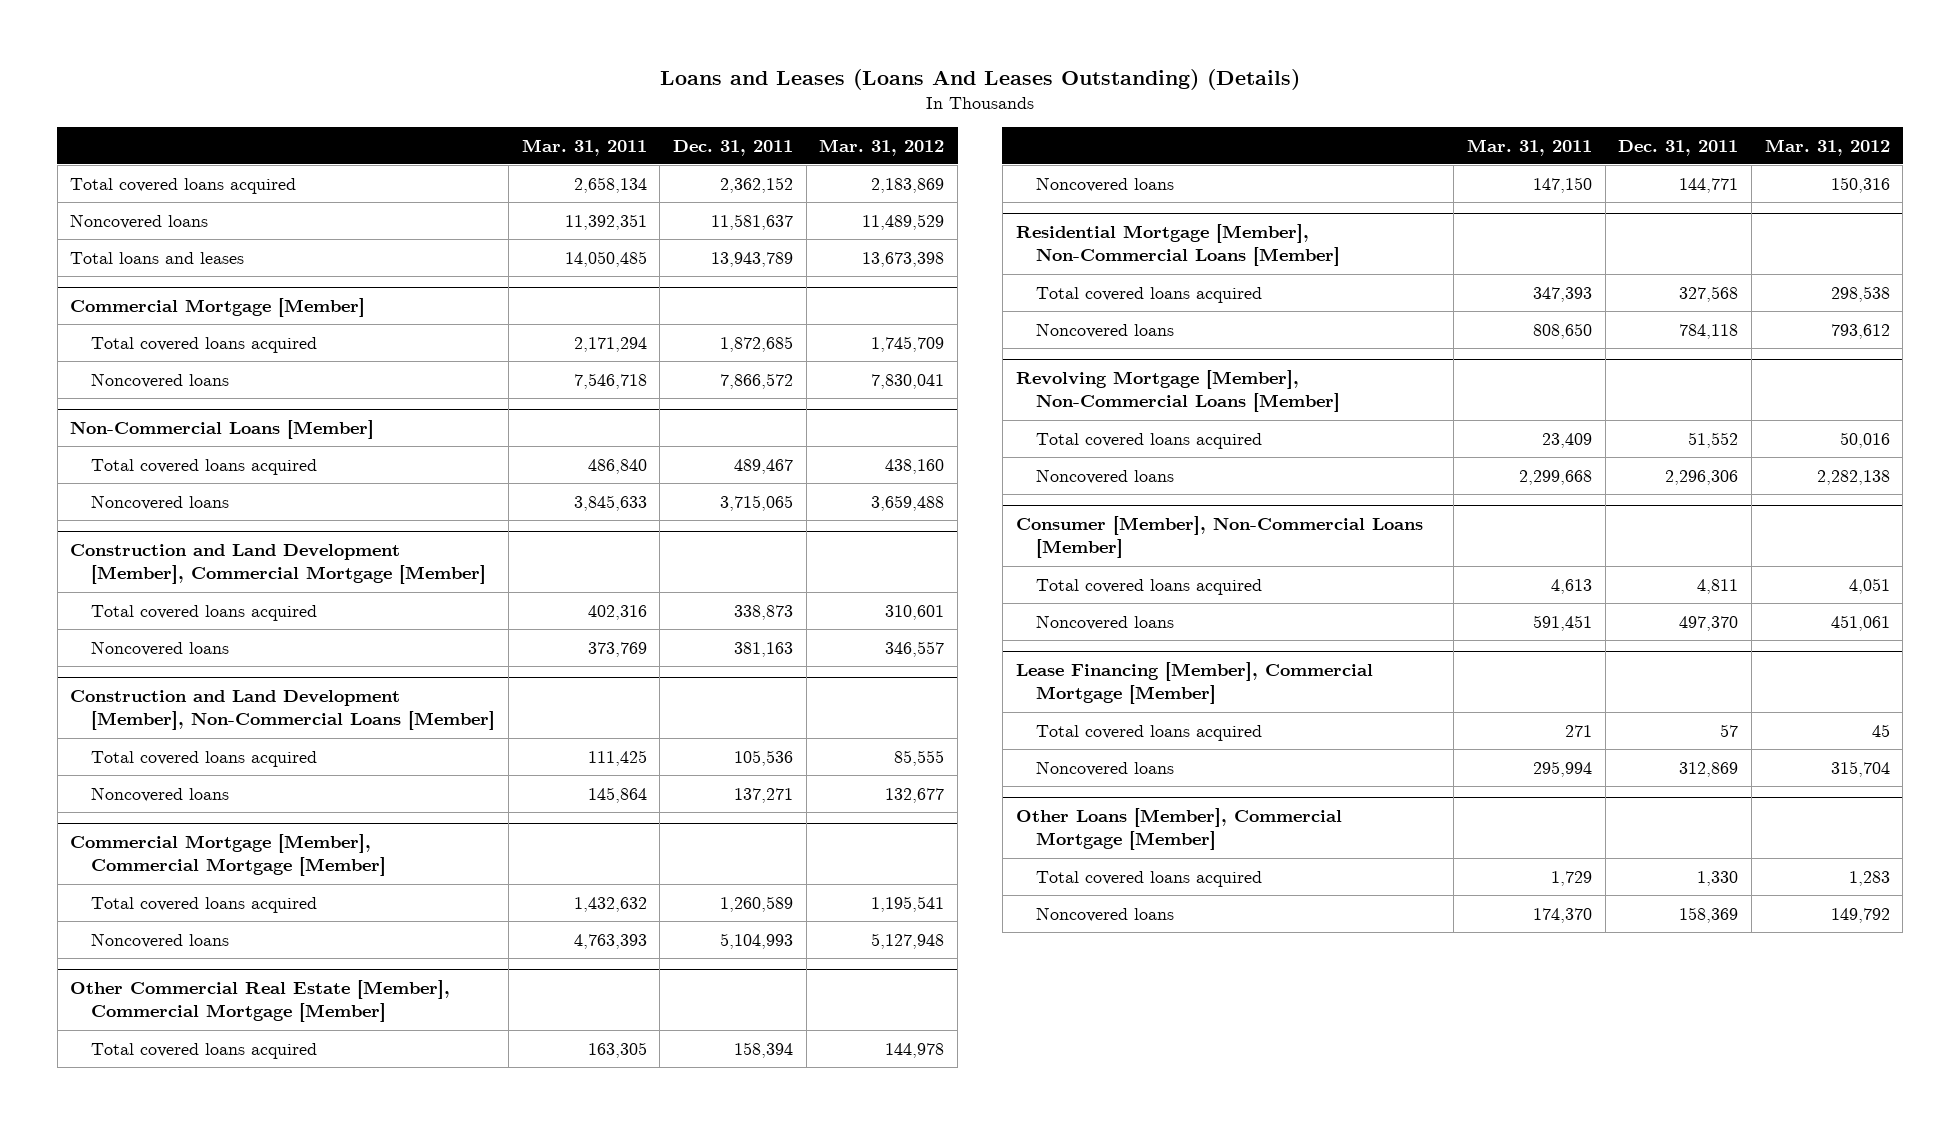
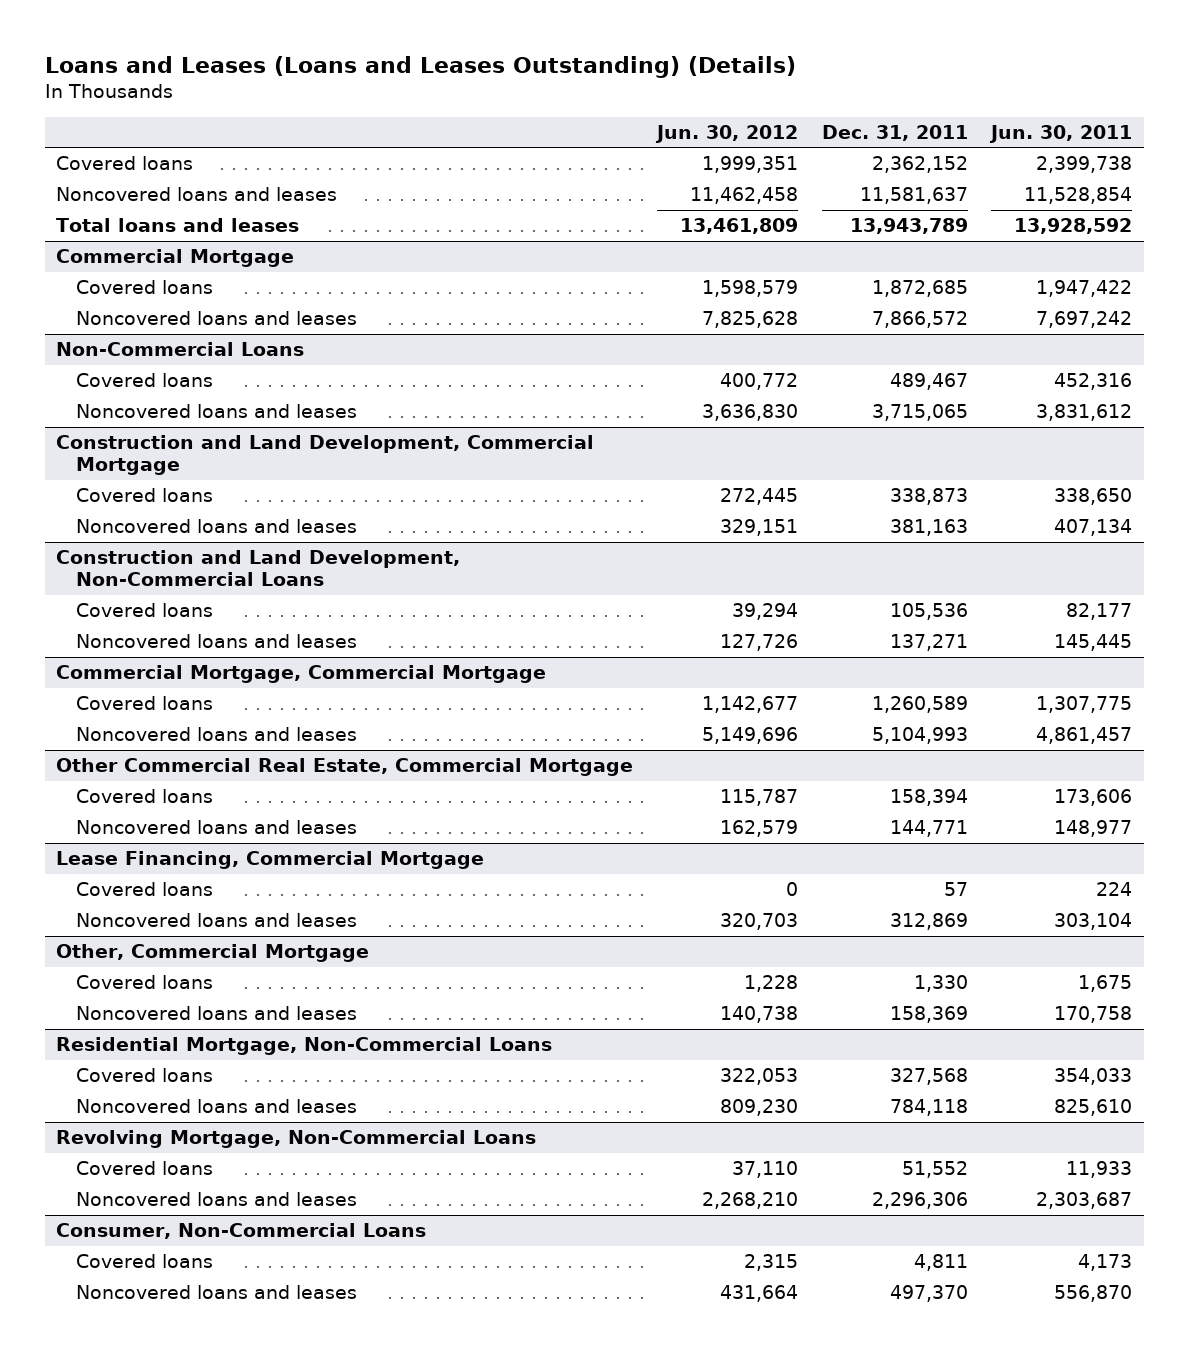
- Loans and Leases (Loans And Leases Outstanding) (Details)
+ Loans and Leases (Loans and Leases Outstanding) (Details)
- | Mar. 31, 2011 | Dec. 31, 2011 | Mar. 31, 2012
+ | Jun. 30, 2012 | Dec. 31, 2011 | Jun. 30, 2011
- Total covered loans acquired | 2,658,134 | 2,362,152 | 2,183,869
- Noncovered loans | 11,392,351 | 11,581,637 | 11,489,529
+ Covered loans | 1,999,351 | 2,362,152 | 2,399,738
+ Noncovered loans and leases | 11,462,458 | 11,581,637 | 11,528,854
- Commercial Mortgage [Member]
- Total covered loans acquired | 2,171,294 | 1,872,685 | 1,745,709
- Noncovered loans | 7,546,718 | 7,866,572 | 7,830,041
- Non-Commercial Loans [Member]
- Total covered loans acquired | 486,840 | 489,467 | 438,160
- Noncovered loans | 3,845,633 | 3,715,065 | 3,659,488
- Construction and Land Development [Member], Commercial Mortgage [Member]
- Total covered loans acquired | 402,316 | 338,873 | 310,601
- Noncovered loans | 373,769 | 381,163 | 346,557
- Construction and Land Development [Member], Non-Commercial Loans [Member]
- Total covered loans acquired | 111,425 | 105,536 | 85,555
- Noncovered loans | 145,864 | 137,271 | 132,677
- Commercial Mortgage [Member], Commercial Mortgage [Member]
- Total covered loans acquired | 1,432,632 | 1,260,589 | 1,195,541
- Noncovered loans | 4,763,393 | 5,104,993 | 5,127,948
- Other Commercial Real Estate [Member], Commercial Mortgage [Member]
- Total covered loans acquired | 163,305 | 158,394 | 144,978
- Noncovered loans | 147,150 | 144,771 | 150,316
- Residential Mortgage [Member], Non-Commercial Loans [Member]
- Total covered loans acquired | 347,393 | 327,568 | 298,538
- Noncovered loans | 808,650 | 784,118 | 793,612
- Revolving Mortgage [Member], Non-Commercial Loans [Member]
- Total covered loans acquired | 23,409 | 51,552 | 50,016
- Noncovered loans | 2,299,668 | 2,296,306 | 2,282,138
- Consumer [Member], Non-Commercial Loans [Member]
- Total covered loans acquired | 4,613 | 4,811 | 4,051
- Noncovered loans | 591,451 | 497,370 | 451,061
- Lease Financing [Member], Commercial Mortgage [Member]
- Total covered loans acquired | 271 | 57 | 45
- Noncovered loans | 295,994 | 312,869 | 315,704
- Other Loans [Member], Commercial Mortgage [Member]
- Total covered loans acquired | 1,729 | 1,330 | 1,283
- Noncovered loans | 174,370 | 158,369 | 149,792
+ Commercial Mortgage
+ Covered loans | 1,598,579 | 1,872,685 | 1,947,422
+ Noncovered loans and leases | 7,825,628 | 7,866,572 | 7,697,242
+ Non-Commercial Loans
+ Covered loans | 400,772 | 489,467 | 452,316
+ Noncovered loans and leases | 3,636,830 | 3,715,065 | 3,831,612
+ Construction and Land Development, Commercial Mortgage
+ Covered loans | 272,445 | 338,873 | 338,650
+ Noncovered loans and leases | 329,151 | 381,163 | 407,134
+ Construction and Land Development, Non-Commercial Loans
+ Covered loans | 39,294 | 105,536 | 82,177
+ Noncovered loans and leases | 127,726 | 137,271 | 145,445
+ Commercial Mortgage, Commercial Mortgage
+ Covered loans | 1,142,677 | 1,260,589 | 1,307,775
+ Noncovered loans and leases | 5,149,696 | 5,104,993 | 4,861,457
+ Other Commercial Real Estate, Commercial Mortgage
+ Covered loans | 115,787 | 158,394 | 173,606
+ Noncovered loans and leases | 162,579 | 144,771 | 148,977
+ Lease Financing, Commercial Mortgage
+ Covered loans | 0 | 57 | 224
+ Noncovered loans and leases | 320,703 | 312,869 | 303,104
+ Other, Commercial Mortgage
+ Covered loans | 1,228 | 1,330 | 1,675
+ Noncovered loans and leases | 140,738 | 158,369 | 170,758
+ Residential Mortgage, Non-Commercial Loans
+ Covered loans | 322,053 | 327,568 | 354,033
+ Noncovered loans and leases | 809,230 | 784,118 | 825,610
+ Revolving Mortgage, Non-Commercial Loans
+ Covered loans | 37,110 | 51,552 | 11,933
+ Noncovered loans and leases | 2,268,210 | 2,296,306 | 2,303,687
+ Consumer, Non-Commercial Loans
+ Covered loans | 2,315 | 4,811 | 4,173
+ Noncovered loans and leases | 431,664 | 497,370 | 556,870

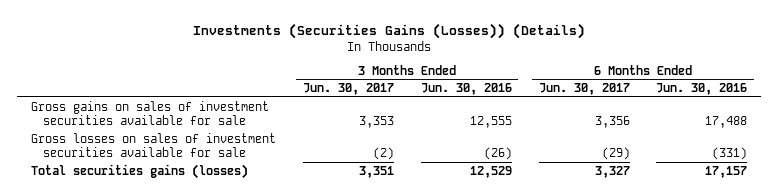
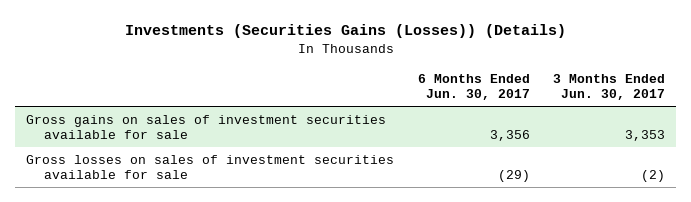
- | 3 Months Ended Jun. 30, 2017 | 3 Months Ended Jun. 30, 2016 | 6 Months Ended Jun. 30, 2017 | 6 Months Ended Jun. 30, 2016
+ | 6 Months Ended Jun. 30, 2017 | 3 Months Ended Jun. 30, 2017
- Total securities gains (losses) | 3,351 | 12,529 | 3,327 | 17,157

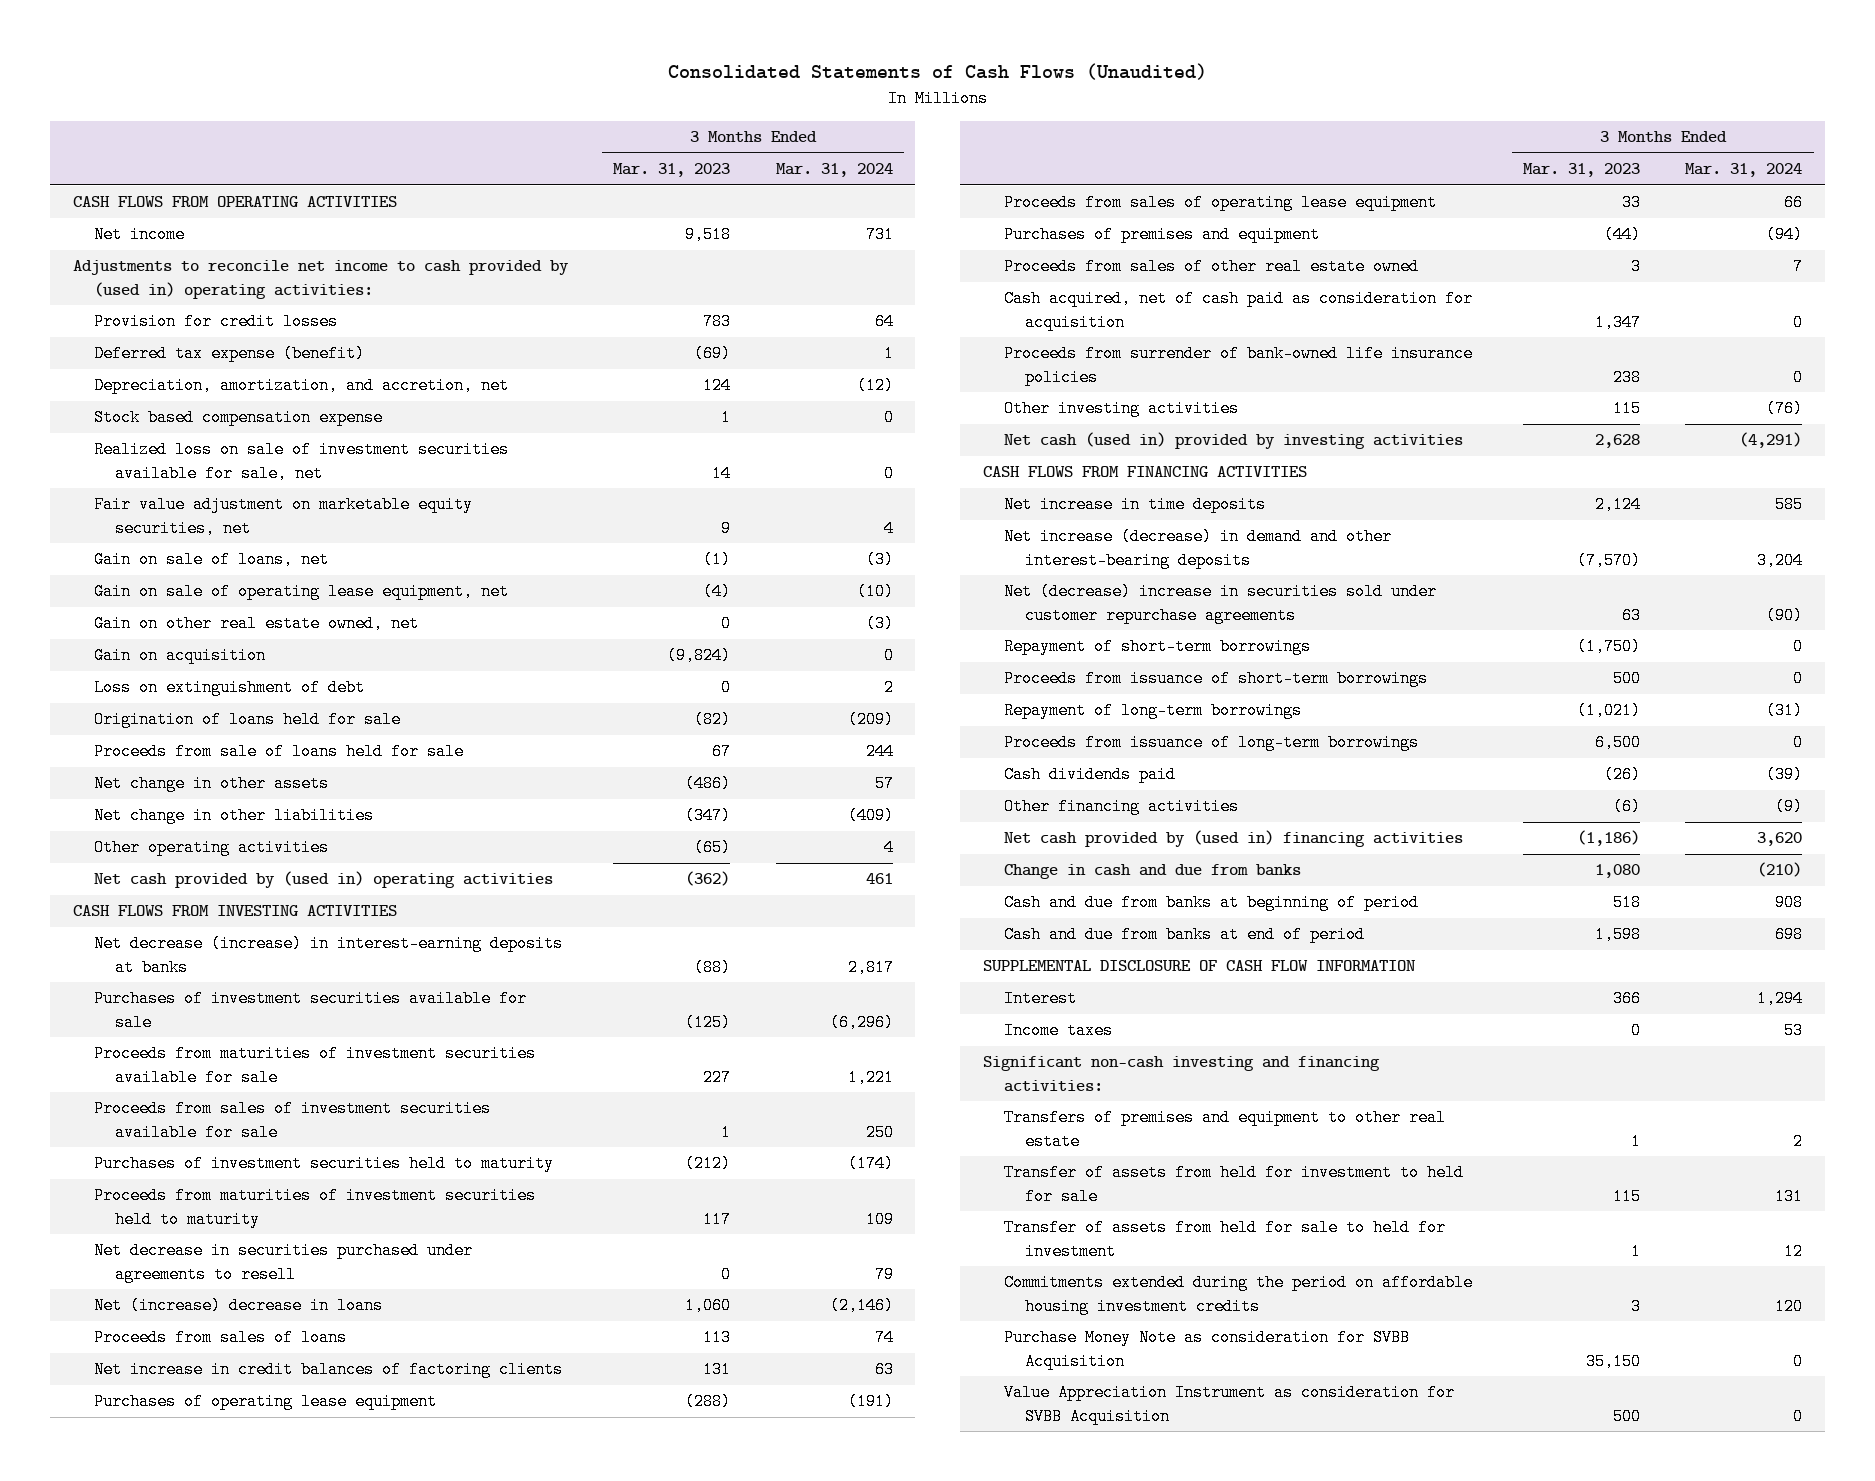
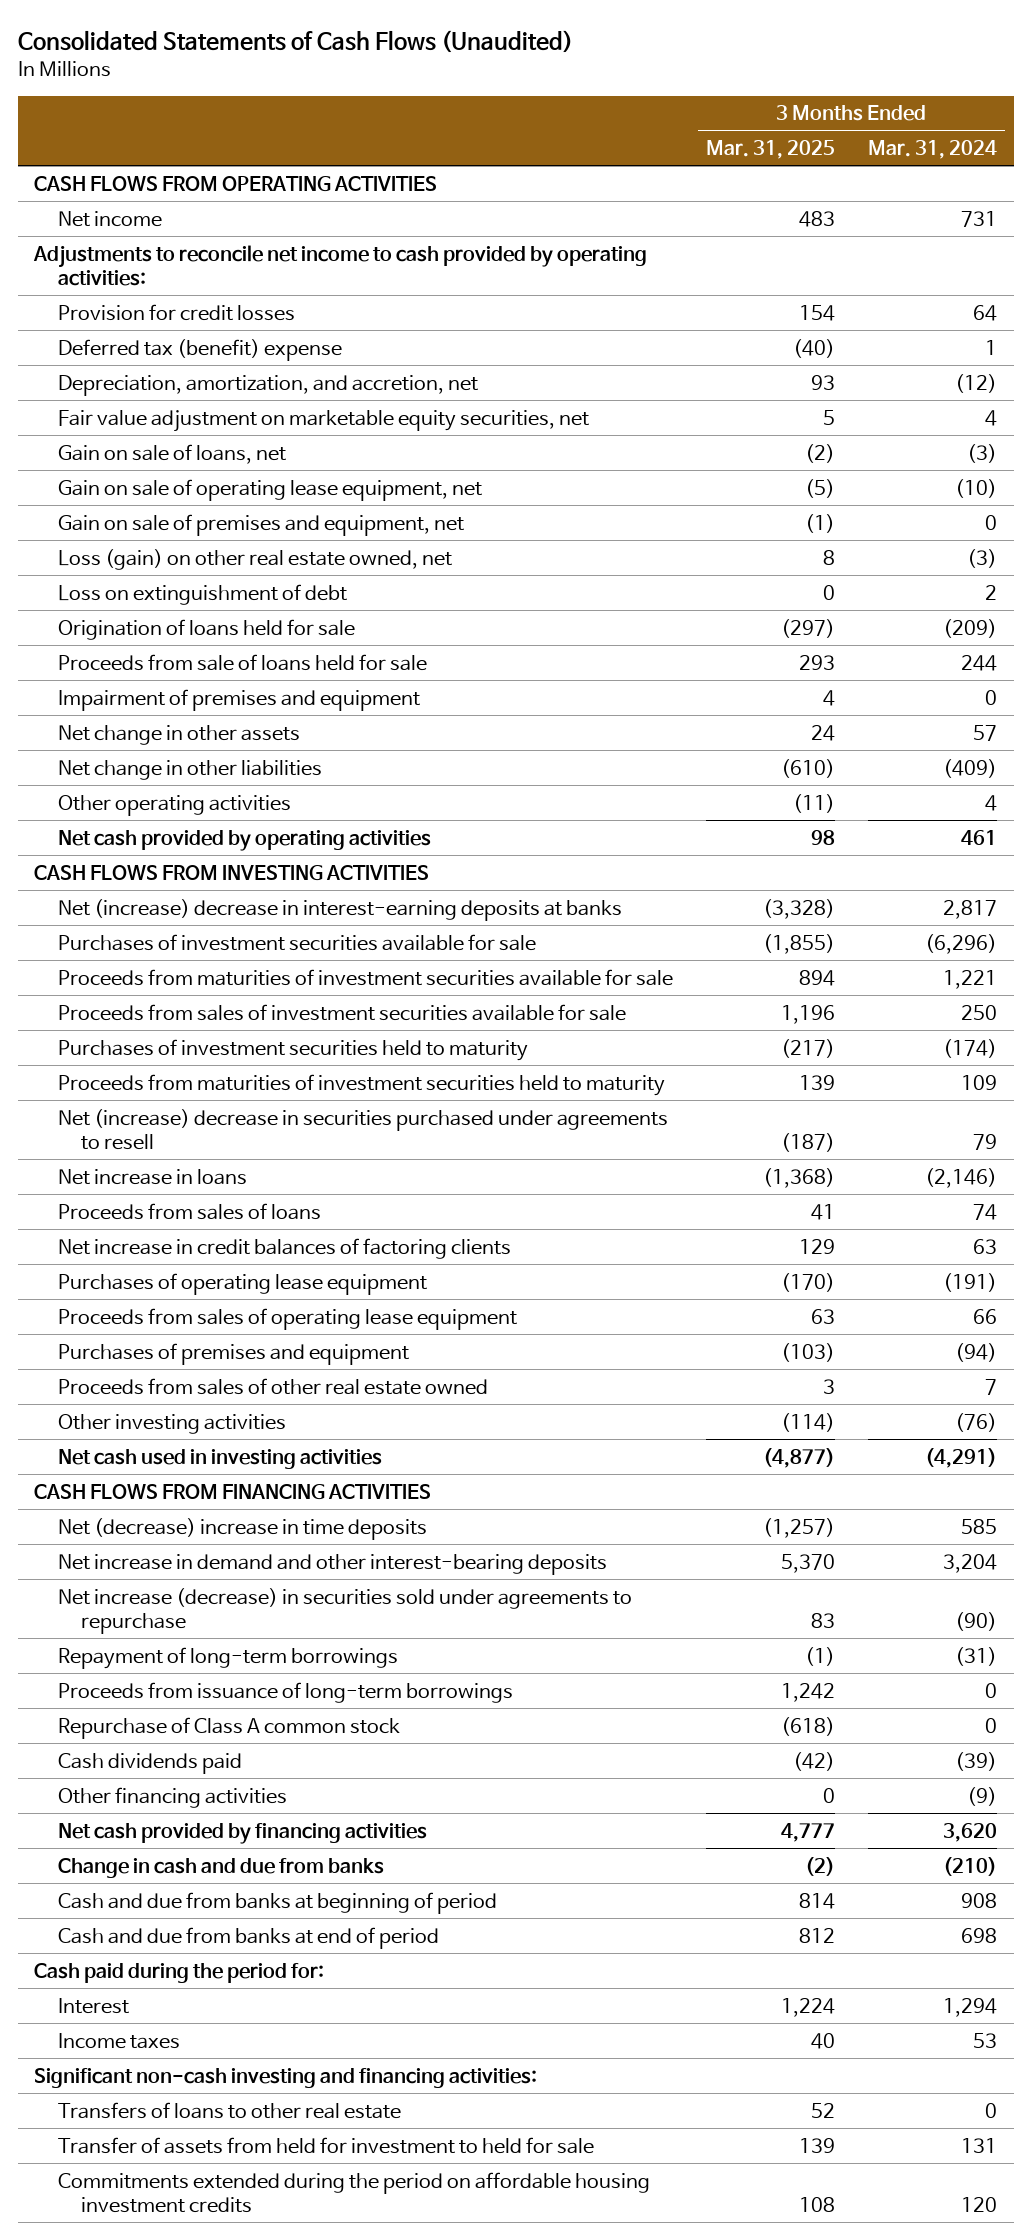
- | 3 Months Ended Mar. 31, 2023 | 3 Months Ended Mar. 31, 2024
+ | 3 Months Ended Mar. 31, 2025 | 3 Months Ended Mar. 31, 2024
- Adjustments to reconcile net income to cash provided by (used in) operating activities:
+ Adjustments to reconcile net income to cash provided by operating activities:
- Deferred tax expense (benefit) | (69) | 1
+ Deferred tax (benefit) expense | (40) | 1
- Stock based compensation expense | 1 | 0
- Realized loss on sale of investment securities available for sale, net | 14 | 0
- Gain on other real estate owned, net | 0 | (3)
- Gain on acquisition | (9,824) | 0
+ Gain on sale of premises and equipment, net | (1) | 0
+ Loss (gain) on other real estate owned, net | 8 | (3)
+ Impairment of premises and equipment | 4 | 0
- Net cash provided by (used in) operating activities | (362) | 461
+ Net cash provided by operating activities | 98 | 461
- Net decrease (increase) in interest-earning deposits at banks | (88) | 2,817
+ Net (increase) decrease in interest-earning deposits at banks | (3,328) | 2,817
- Net decrease in securities purchased under agreements to resell | 0 | 79
- Net (increase) decrease in loans | 1,060 | (2,146)
+ Net (increase) decrease in securities purchased under agreements to resell | (187) | 79
+ Net increase in loans | (1,368) | (2,146)
- Cash acquired, net of cash paid as consideration for acquisition | 1,347 | 0
- Proceeds from surrender of bank-owned life insurance policies | 238 | 0
- Net cash (used in) provided by investing activities | 2,628 | (4,291)
+ Net cash used in investing activities | (4,877) | (4,291)
- Net increase in time deposits | 2,124 | 585
- Net increase (decrease) in demand and other interest-bearing deposits | (7,570) | 3,204
- Net (decrease) increase in securities sold under customer repurchase agreements | 63 | (90)
- Repayment of short-term borrowings | (1,750) | 0
- Proceeds from issuance of short-term borrowings | 500 | 0
+ Net (decrease) increase in time deposits | (1,257) | 585
+ Net increase in demand and other interest-bearing deposits | 5,370 | 3,204
+ Net increase (decrease) in securities sold under agreements to repurchase | 83 | (90)
+ Repurchase of Class A common stock | (618) | 0
- Net cash provided by (used in) financing activities | (1,186) | 3,620
+ Net cash provided by financing activities | 4,777 | 3,620
- SUPPLEMENTAL DISCLOSURE OF CASH FLOW INFORMATION
+ Cash paid during the period for:
- Transfers of premises and equipment to other real estate | 1 | 2
+ Transfers of loans to other real estate | 52 | 0
- Transfer of assets from held for sale to held for investment | 1 | 12
- Purchase Money Note as consideration for SVBB Acquisition | 35,150 | 0
- Value Appreciation Instrument as consideration for SVBB Acquisition | 500 | 0

